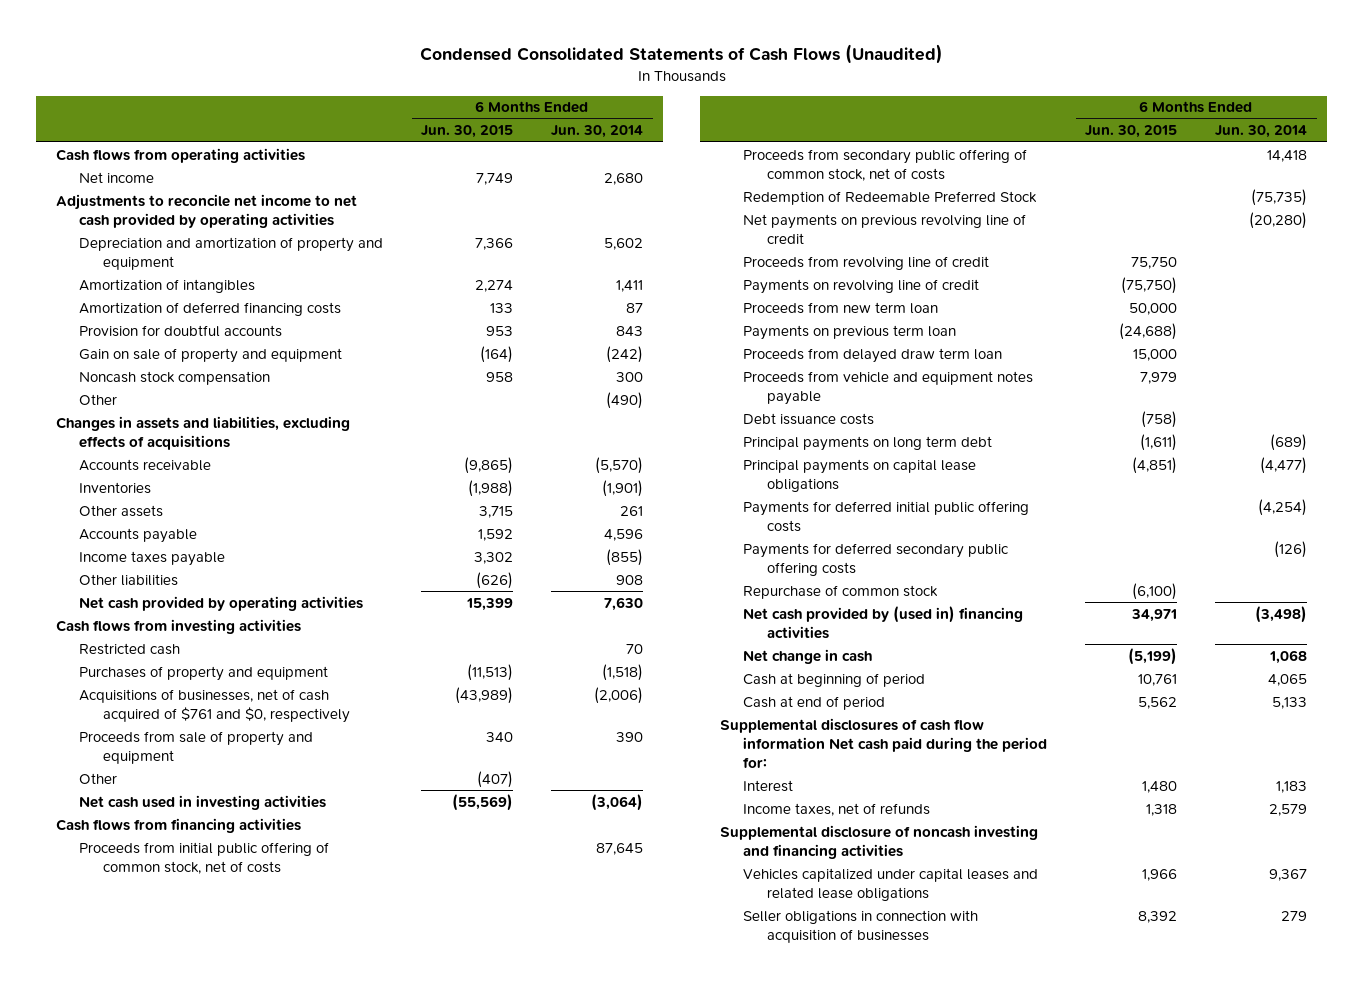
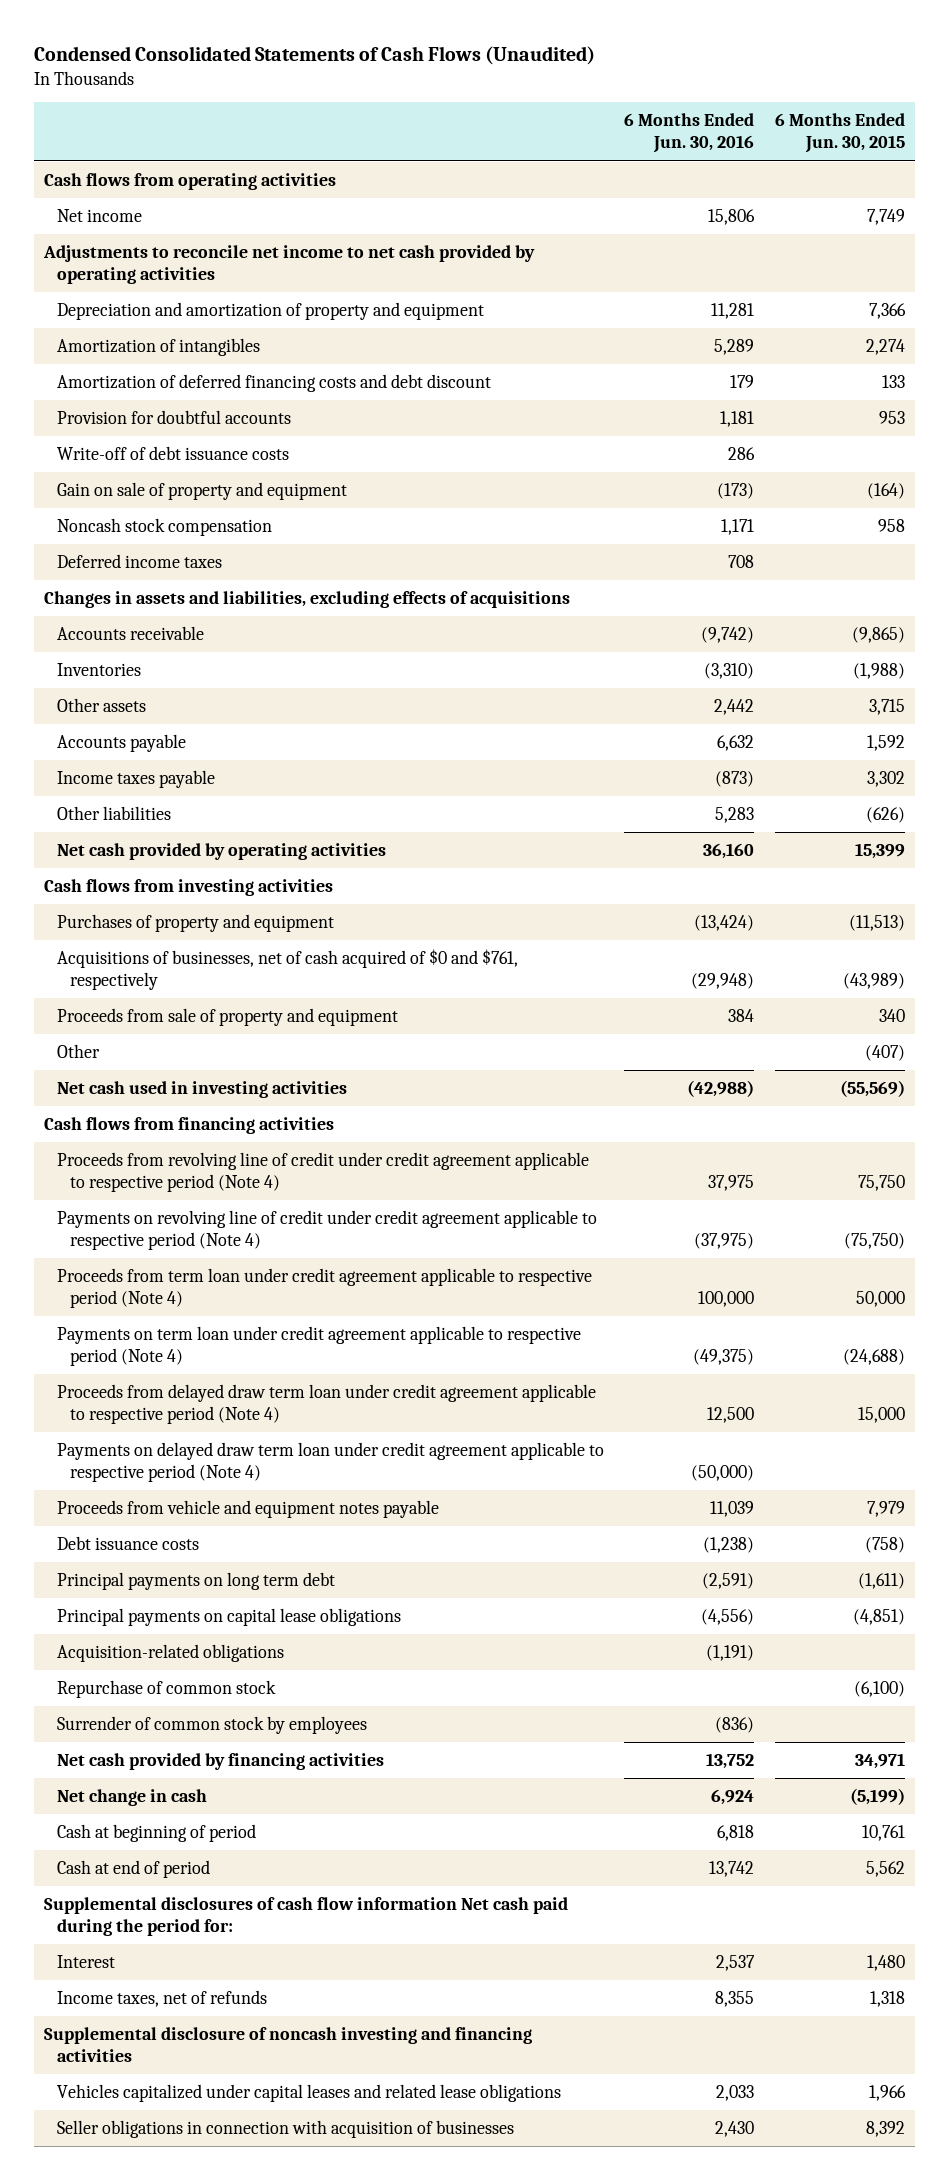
- | 6 Months Ended Jun. 30, 2015 | 6 Months Ended Jun. 30, 2014
+ | 6 Months Ended Jun. 30, 2016 | 6 Months Ended Jun. 30, 2015
- Amortization of deferred financing costs | 133 | 87
+ Amortization of deferred financing costs and debt discount | 179 | 133
+ Write-off of debt issuance costs | 286 |
- Other | | (490)
+ Deferred income taxes | 708 |
- Restricted cash | | 70
- Acquisitions of businesses, net of cash acquired of $761 and $0, respectively | (43,989) | (2,006)
+ Acquisitions of businesses, net of cash acquired of $0 and $761, respectively | (29,948) | (43,989)
- Proceeds from initial public offering of common stock, net of costs | | 87,645
- Proceeds from secondary public offering of common stock, net of costs | | 14,418
- Redemption of Redeemable Preferred Stock | | (75,735)
- Net payments on previous revolving line of credit | | (20,280)
- Proceeds from revolving line of credit | 75,750 |
- Payments on revolving line of credit | (75,750) |
- Proceeds from new term loan | 50,000 |
- Payments on previous term loan | (24,688) |
- Proceeds from delayed draw term loan | 15,000 |
+ Proceeds from revolving line of credit under credit agreement applicable to respective period (Note 4) | 37,975 | 75,750
+ Payments on revolving line of credit under credit agreement applicable to respective period (Note 4) | (37,975) | (75,750)
+ Proceeds from term loan under credit agreement applicable to respective period (Note 4) | 100,000 | 50,000
+ Payments on term loan under credit agreement applicable to respective period (Note 4) | (49,375) | (24,688)
+ Proceeds from delayed draw term loan under credit agreement applicable to respective period (Note 4) | 12,500 | 15,000
+ Payments on delayed draw term loan under credit agreement applicable to respective period (Note 4) | (50,000) |
- Payments for deferred initial public offering costs | | (4,254)
- Payments for deferred secondary public offering costs | | (126)
+ Acquisition-related obligations | (1,191) |
- Net cash provided by (used in) financing activities | 34,971 | (3,498)
+ Surrender of common stock by employees | (836) |
+ Net cash provided by financing activities | 13,752 | 34,971

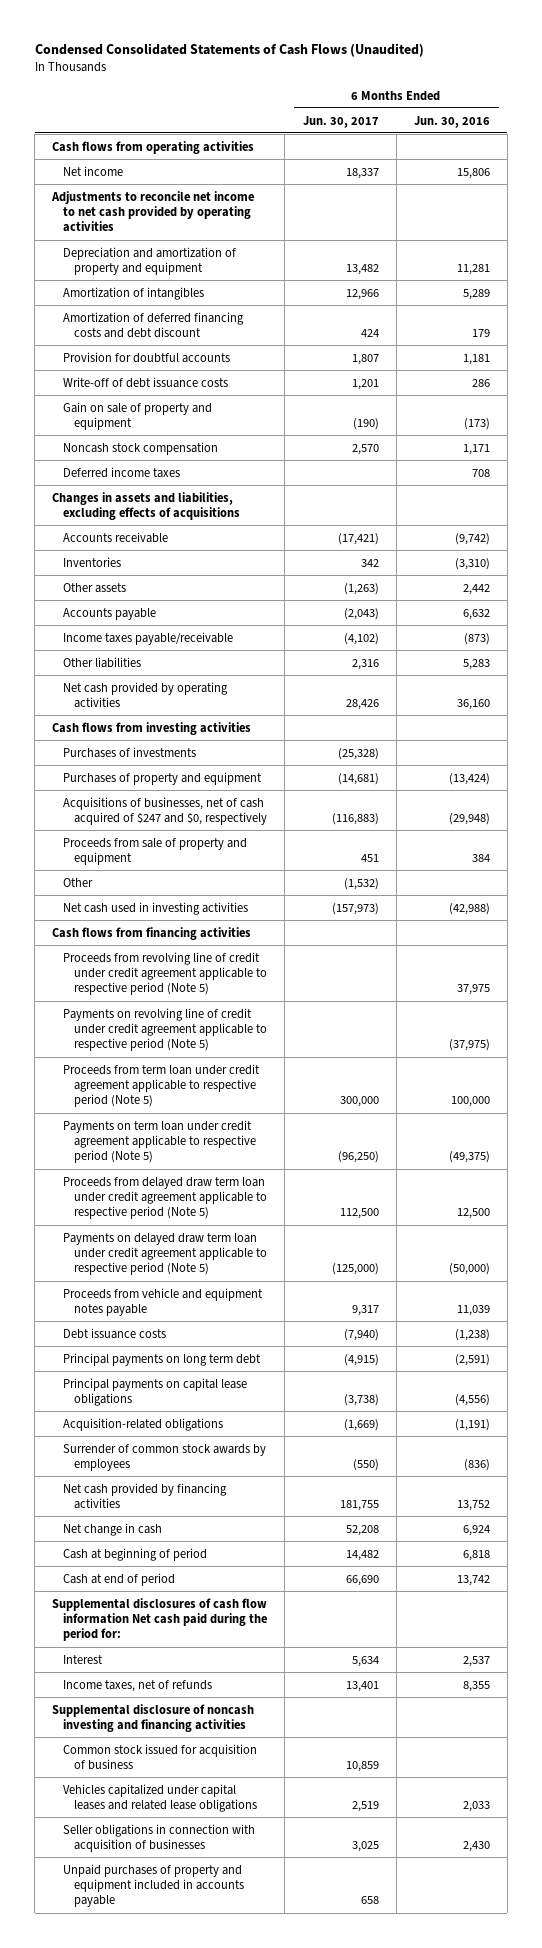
- | 6 Months Ended Jun. 30, 2016 | 6 Months Ended Jun. 30, 2015
+ | 6 Months Ended Jun. 30, 2017 | 6 Months Ended Jun. 30, 2016
- Income taxes payable | (873) | 3,302
+ Income taxes payable/receivable | (4,102) | (873)
+ Purchases of investments | (25,328) |
- Acquisitions of businesses, net of cash acquired of $0 and $761, respectively | (29,948) | (43,989)
+ Acquisitions of businesses, net of cash acquired of $247 and $0, respectively | (116,883) | (29,948)
- Proceeds from revolving line of credit under credit agreement applicable to respective period (Note 4) | 37,975 | 75,750
- Payments on revolving line of credit under credit agreement applicable to respective period (Note 4) | (37,975) | (75,750)
- Proceeds from term loan under credit agreement applicable to respective period (Note 4) | 100,000 | 50,000
- Payments on term loan under credit agreement applicable to respective period (Note 4) | (49,375) | (24,688)
- Proceeds from delayed draw term loan under credit agreement applicable to respective period (Note 4) | 12,500 | 15,000
- Payments on delayed draw term loan under credit agreement applicable to respective period (Note 4) | (50,000) |
+ Proceeds from revolving line of credit under credit agreement applicable to respective period (Note 5) | | 37,975
+ Payments on revolving line of credit under credit agreement applicable to respective period (Note 5) | | (37,975)
+ Proceeds from term loan under credit agreement applicable to respective period (Note 5) | 300,000 | 100,000
+ Payments on term loan under credit agreement applicable to respective period (Note 5) | (96,250) | (49,375)
+ Proceeds from delayed draw term loan under credit agreement applicable to respective period (Note 5) | 112,500 | 12,500
+ Payments on delayed draw term loan under credit agreement applicable to respective period (Note 5) | (125,000) | (50,000)
- Repurchase of common stock | | (6,100)
- Surrender of common stock by employees | (836) |
+ Surrender of common stock awards by employees | (550) | (836)
+ Common stock issued for acquisition of business | 10,859 |
+ Unpaid purchases of property and equipment included in accounts payable | 658 |

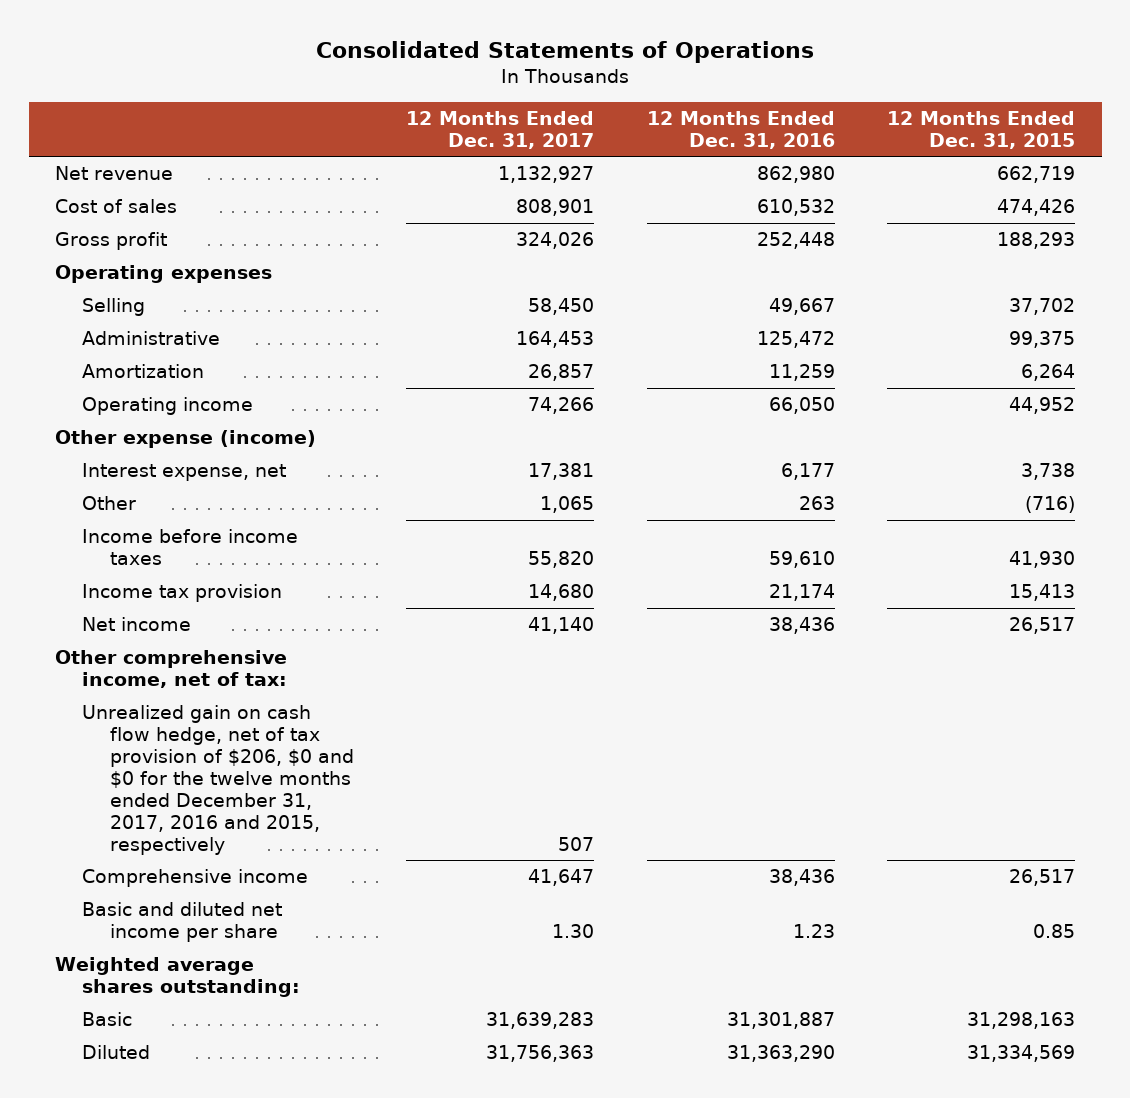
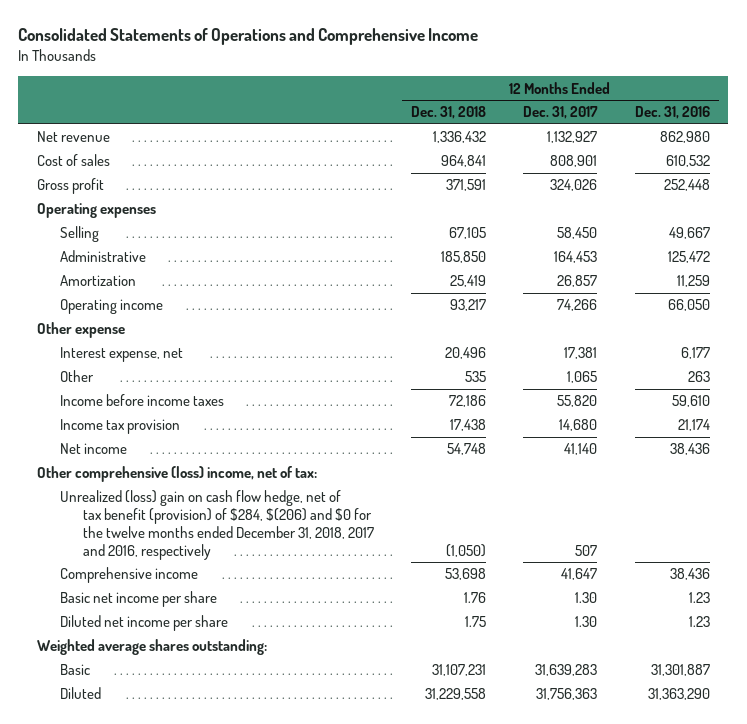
- Consolidated Statements of Operations
+ Consolidated Statements of Operations and Comprehensive Income
- | 12 Months Ended Dec. 31, 2017 | 12 Months Ended Dec. 31, 2016 | 12 Months Ended Dec. 31, 2015
+ | 12 Months Ended Dec. 31, 2018 | 12 Months Ended Dec. 31, 2017 | 12 Months Ended Dec. 31, 2016
- Other expense (income)
+ Other expense
- Other comprehensive income, net of tax:
- Unrealized gain on cash flow hedge, net of tax provision of $206, $0 and $0 for the twelve months ended December 31, 2017, 2016 and 2015, respectively | 507 | |
+ Other comprehensive (loss) income, net of tax:
+ Unrealized (loss) gain on cash flow hedge, net of tax benefit (provision) of $284, $(206) and $0 for the twelve months ended December 31, 2018, 2017 and 2016, respectively | (1,050) | 507 |
- Basic and diluted net income per share | 1.30 | 1.23 | 0.85
+ Basic net income per share | 1.76 | 1.30 | 1.23
+ Diluted net income per share | 1.75 | 1.30 | 1.23

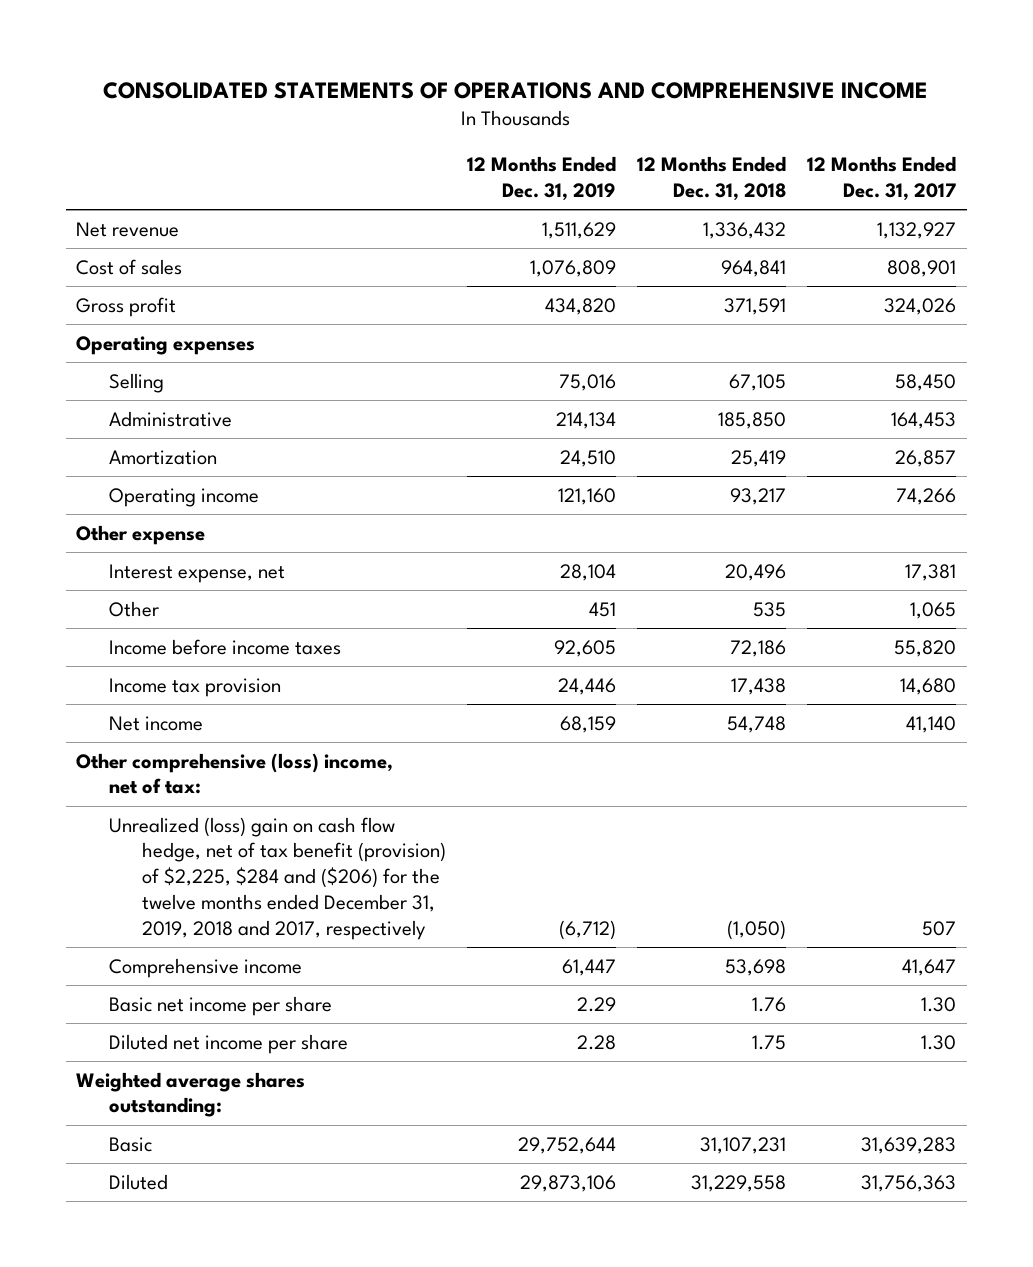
- Consolidated Statements of Operations and Comprehensive Income
+ CONSOLIDATED STATEMENTS OF OPERATIONS AND COMPREHENSIVE INCOME
- | 12 Months Ended Dec. 31, 2018 | 12 Months Ended Dec. 31, 2017 | 12 Months Ended Dec. 31, 2016
+ | 12 Months Ended Dec. 31, 2019 | 12 Months Ended Dec. 31, 2018 | 12 Months Ended Dec. 31, 2017
- Unrealized (loss) gain on cash flow hedge, net of tax benefit (provision) of $284, $(206) and $0 for the twelve months ended December 31, 2018, 2017 and 2016, respectively | (1,050) | 507 |
+ Unrealized (loss) gain on cash flow hedge, net of tax benefit (provision) of $2,225, $284 and ($206) for the twelve months ended December 31, 2019, 2018 and 2017, respectively | (6,712) | (1,050) | 507

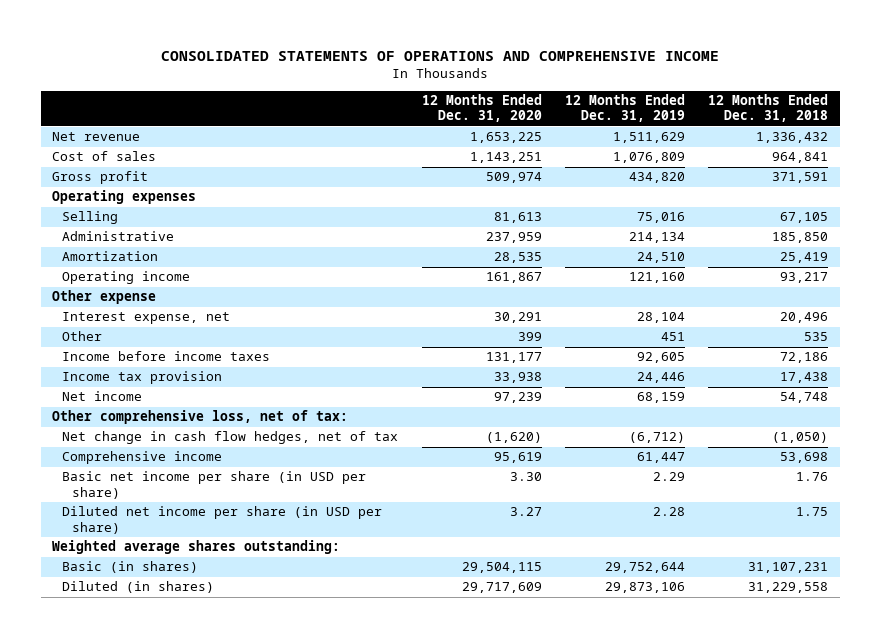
- | 12 Months Ended Dec. 31, 2019 | 12 Months Ended Dec. 31, 2018 | 12 Months Ended Dec. 31, 2017
+ | 12 Months Ended Dec. 31, 2020 | 12 Months Ended Dec. 31, 2019 | 12 Months Ended Dec. 31, 2018
- Other comprehensive (loss) income, net of tax:
- Unrealized (loss) gain on cash flow hedge, net of tax benefit (provision) of $2,225, $284 and ($206) for the twelve months ended December 31, 2019, 2018 and 2017, respectively | (6,712) | (1,050) | 507
+ Other comprehensive loss, net of tax:
+ Net change in cash flow hedges, net of tax | (1,620) | (6,712) | (1,050)
- Basic net income per share | 2.29 | 1.76 | 1.30
- Diluted net income per share | 2.28 | 1.75 | 1.30
+ Basic net income per share (in USD per share) | 3.30 | 2.29 | 1.76
+ Diluted net income per share (in USD per share) | 3.27 | 2.28 | 1.75
- Basic | 29,752,644 | 31,107,231 | 31,639,283
- Diluted | 29,873,106 | 31,229,558 | 31,756,363
+ Basic (in shares) | 29,504,115 | 29,752,644 | 31,107,231
+ Diluted (in shares) | 29,717,609 | 29,873,106 | 31,229,558

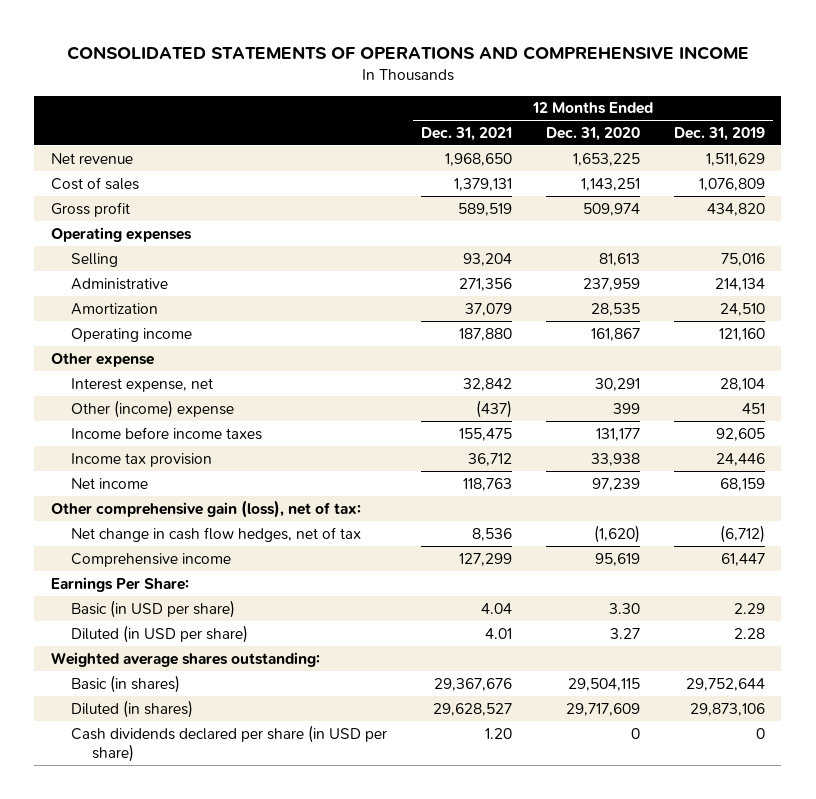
- | 12 Months Ended Dec. 31, 2020 | 12 Months Ended Dec. 31, 2019 | 12 Months Ended Dec. 31, 2018
+ | 12 Months Ended Dec. 31, 2021 | 12 Months Ended Dec. 31, 2020 | 12 Months Ended Dec. 31, 2019
- Other | 399 | 451 | 535
+ Other (income) expense | (437) | 399 | 451
- Other comprehensive loss, net of tax:
+ Other comprehensive gain (loss), net of tax:
- Basic net income per share (in USD per share) | 3.30 | 2.29 | 1.76
- Diluted net income per share (in USD per share) | 3.27 | 2.28 | 1.75
+ Earnings Per Share:
+ Basic (in USD per share) | 4.04 | 3.30 | 2.29
+ Diluted (in USD per share) | 4.01 | 3.27 | 2.28
+ Cash dividends declared per share (in USD per share) | 1.20 | 0 | 0

